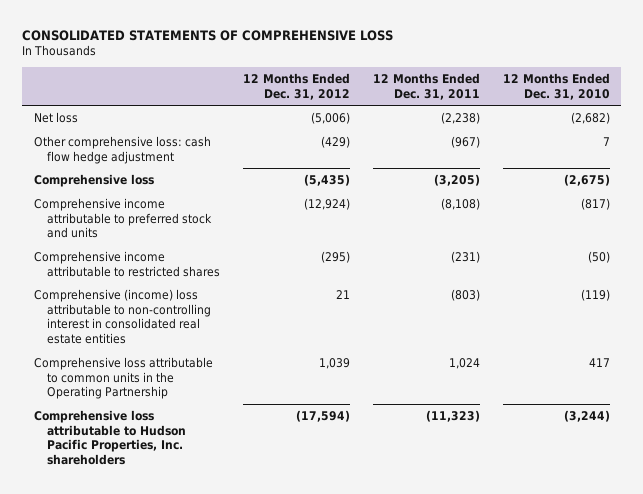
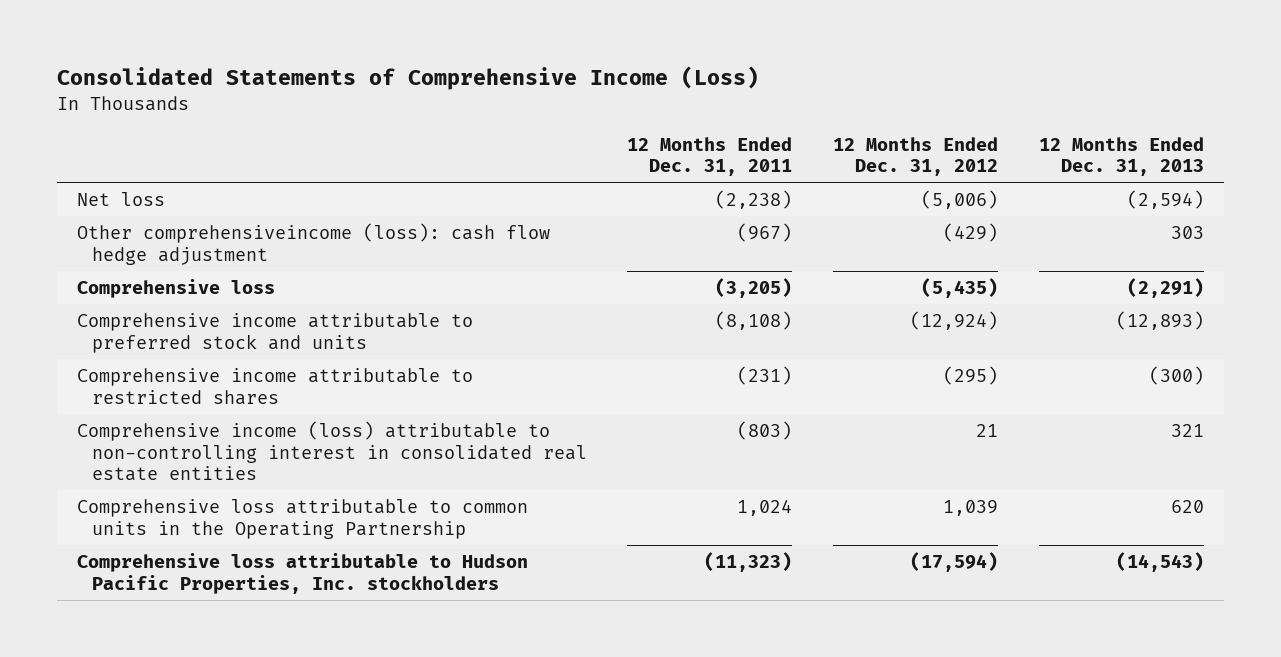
- CONSOLIDATED STATEMENTS OF COMPREHENSIVE LOSS
+ Consolidated Statements of Comprehensive Income (Loss)
- | 12 Months Ended Dec. 31, 2012 | 12 Months Ended Dec. 31, 2011 | 12 Months Ended Dec. 31, 2010
+ | 12 Months Ended Dec. 31, 2011 | 12 Months Ended Dec. 31, 2012 | 12 Months Ended Dec. 31, 2013
- Other comprehensive loss: cash flow hedge adjustment | (429) | (967) | 7
+ Other comprehensiveincome (loss): cash flow hedge adjustment | (967) | (429) | 303
- Comprehensive (income) loss attributable to non-controlling interest in consolidated real estate entities | 21 | (803) | (119)
+ Comprehensive income (loss) attributable to non-controlling interest in consolidated real estate entities | (803) | 21 | 321
- Comprehensive loss attributable to Hudson Pacific Properties, Inc. shareholders | (17,594) | (11,323) | (3,244)
+ Comprehensive loss attributable to Hudson Pacific Properties, Inc. stockholders | (11,323) | (17,594) | (14,543)

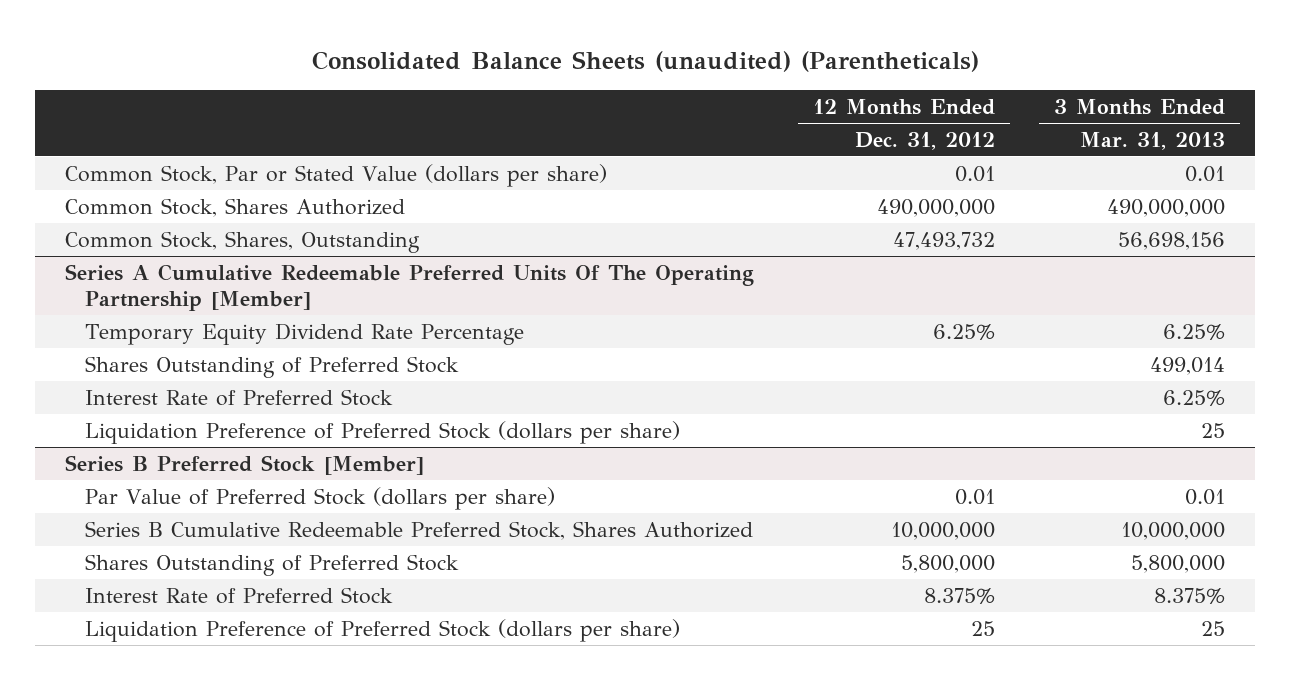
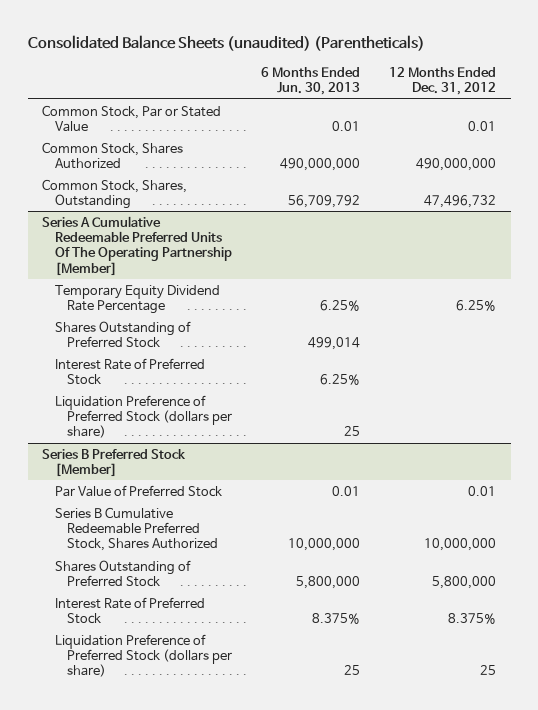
- | 12 Months Ended Dec. 31, 2012 | 3 Months Ended Mar. 31, 2013
+ | 6 Months Ended Jun. 30, 2013 | 12 Months Ended Dec. 31, 2012
- Common Stock, Par or Stated Value (dollars per share) | 0.01 | 0.01
+ Common Stock, Par or Stated Value | 0.01 | 0.01
- Common Stock, Shares, Outstanding | 47,493,732 | 56,698,156
+ Common Stock, Shares, Outstanding | 56,709,792 | 47,496,732
@ Series B Preferred Stock [Member]
- Par Value of Preferred Stock (dollars per share) | 0.01 | 0.01
+ Par Value of Preferred Stock | 0.01 | 0.01

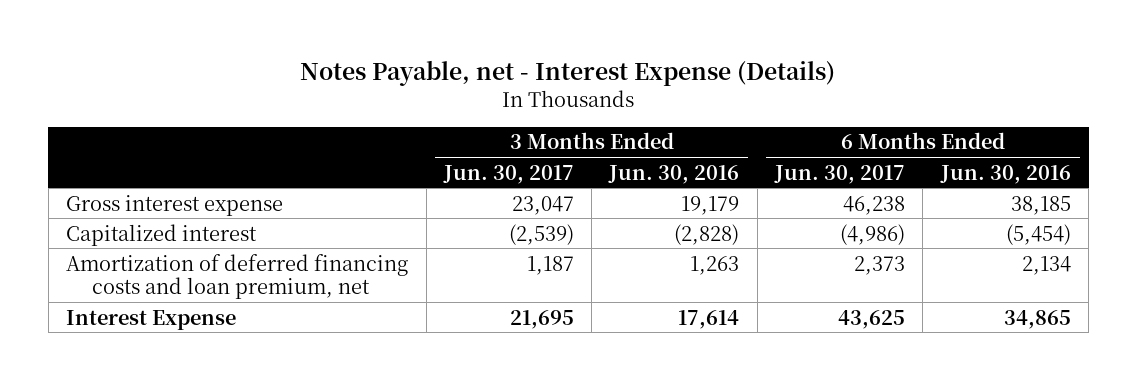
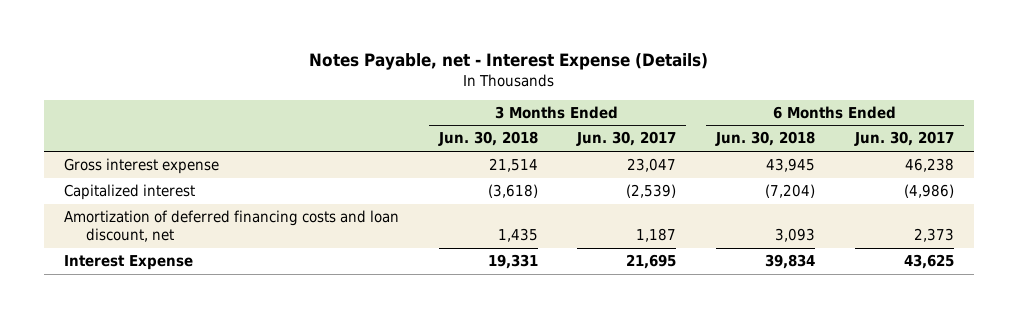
- | 3 Months Ended Jun. 30, 2017 | 3 Months Ended Jun. 30, 2016 | 6 Months Ended Jun. 30, 2017 | 6 Months Ended Jun. 30, 2016
+ | 3 Months Ended Jun. 30, 2018 | 3 Months Ended Jun. 30, 2017 | 6 Months Ended Jun. 30, 2018 | 6 Months Ended Jun. 30, 2017
- Amortization of deferred financing costs and loan premium, net | 1,187 | 1,263 | 2,373 | 2,134
+ Amortization of deferred financing costs and loan discount, net | 1,435 | 1,187 | 3,093 | 2,373

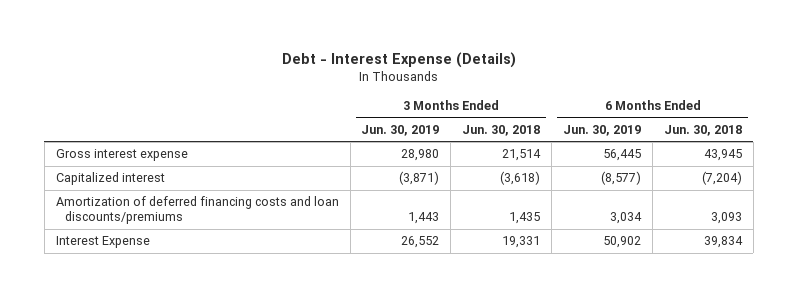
- Notes Payable, net - Interest Expense (Details)
+ Debt - Interest Expense (Details)
- | 3 Months Ended Jun. 30, 2018 | 3 Months Ended Jun. 30, 2017 | 6 Months Ended Jun. 30, 2018 | 6 Months Ended Jun. 30, 2017
+ | 3 Months Ended Jun. 30, 2019 | 3 Months Ended Jun. 30, 2018 | 6 Months Ended Jun. 30, 2019 | 6 Months Ended Jun. 30, 2018
- Amortization of deferred financing costs and loan discount, net | 1,435 | 1,187 | 3,093 | 2,373
+ Amortization of deferred financing costs and loan discounts/premiums | 1,443 | 1,435 | 3,034 | 3,093

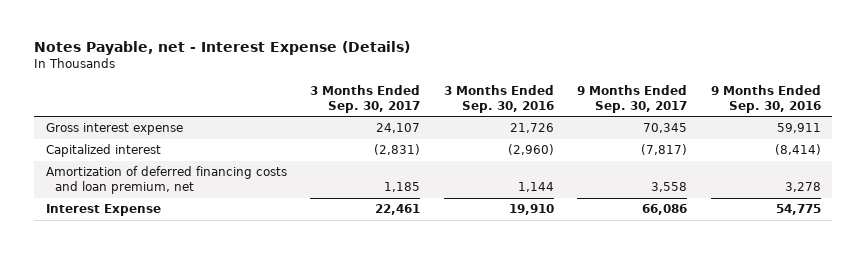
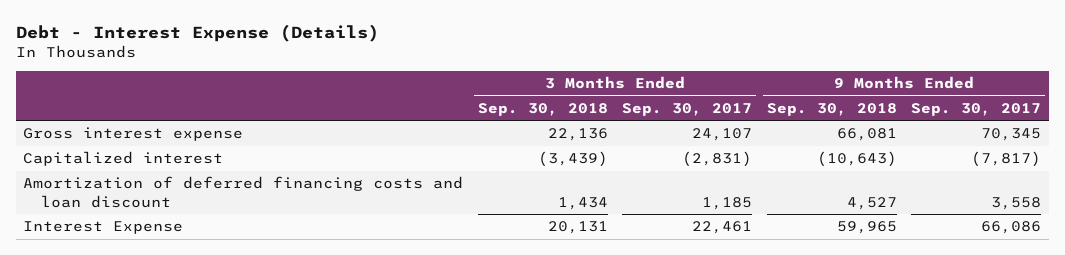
- Notes Payable, net - Interest Expense (Details)
+ Debt - Interest Expense (Details)
- | 3 Months Ended Sep. 30, 2017 | 3 Months Ended Sep. 30, 2016 | 9 Months Ended Sep. 30, 2017 | 9 Months Ended Sep. 30, 2016
+ | 3 Months Ended Sep. 30, 2018 | 3 Months Ended Sep. 30, 2017 | 9 Months Ended Sep. 30, 2018 | 9 Months Ended Sep. 30, 2017
- Amortization of deferred financing costs and loan premium, net | 1,185 | 1,144 | 3,558 | 3,278
+ Amortization of deferred financing costs and loan discount | 1,434 | 1,185 | 4,527 | 3,558

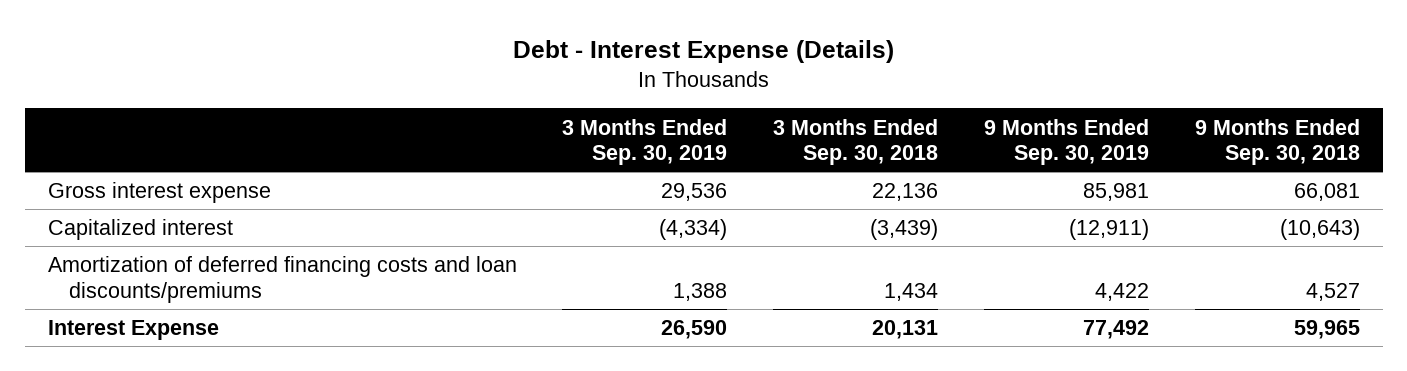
- | 3 Months Ended Sep. 30, 2018 | 3 Months Ended Sep. 30, 2017 | 9 Months Ended Sep. 30, 2018 | 9 Months Ended Sep. 30, 2017
+ | 3 Months Ended Sep. 30, 2019 | 3 Months Ended Sep. 30, 2018 | 9 Months Ended Sep. 30, 2019 | 9 Months Ended Sep. 30, 2018
- Amortization of deferred financing costs and loan discount | 1,434 | 1,185 | 4,527 | 3,558
+ Amortization of deferred financing costs and loan discounts/premiums | 1,388 | 1,434 | 4,422 | 4,527

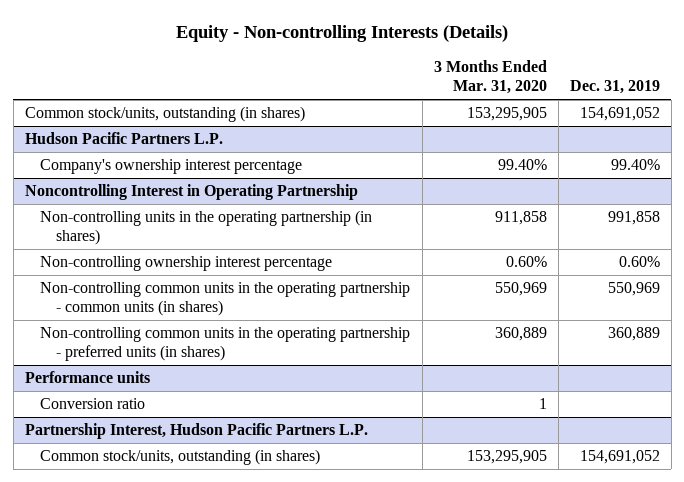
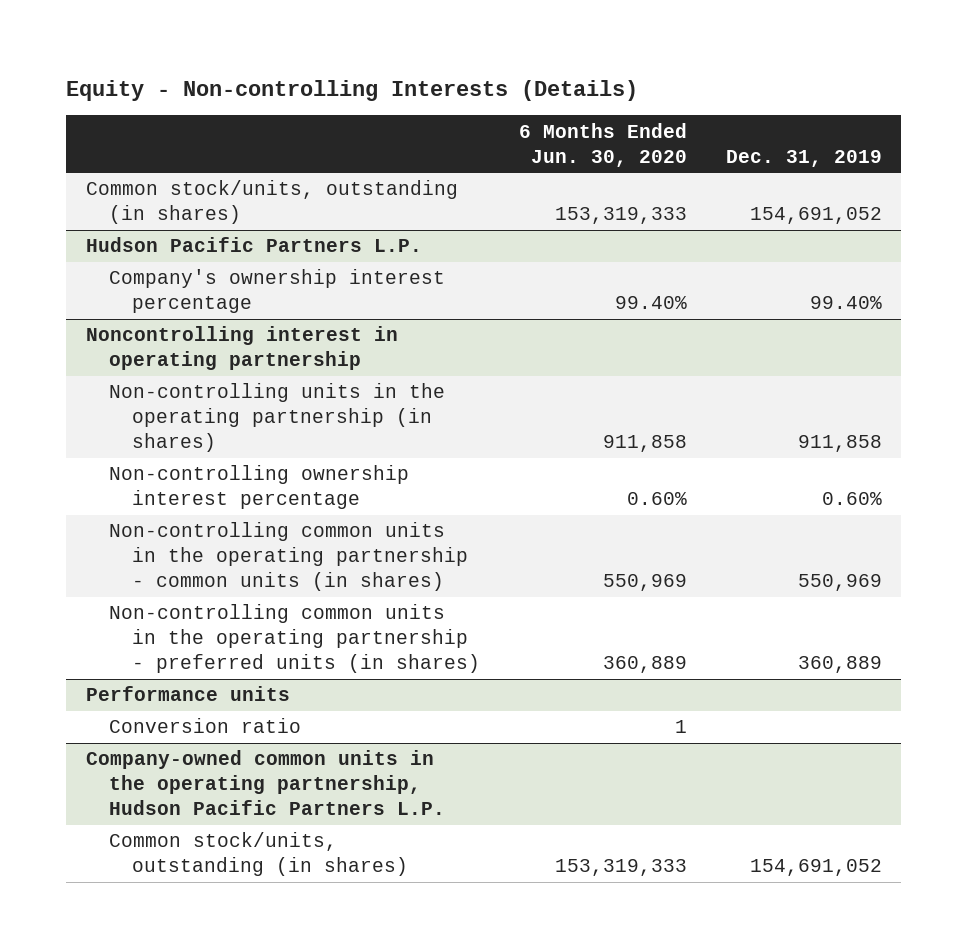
- | 3 Months Ended Mar. 31, 2020 | Dec. 31, 2019
+ | 6 Months Ended Jun. 30, 2020 | Dec. 31, 2019
- Noncontrolling Interest in Operating Partnership
- Non-controlling units in the operating partnership (in shares) | 911,858 | 991,858
+ Noncontrolling interest in operating partnership
+ Non-controlling units in the operating partnership (in shares) | 911,858 | 911,858
- Partnership Interest, Hudson Pacific Partners L.P.
+ Company-owned common units in the operating partnership, Hudson Pacific Partners L.P.

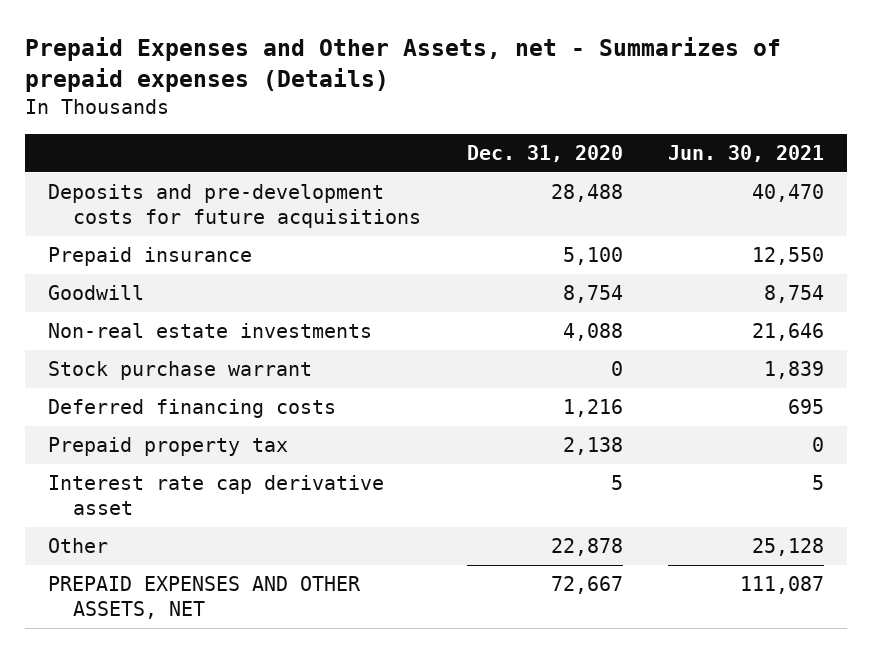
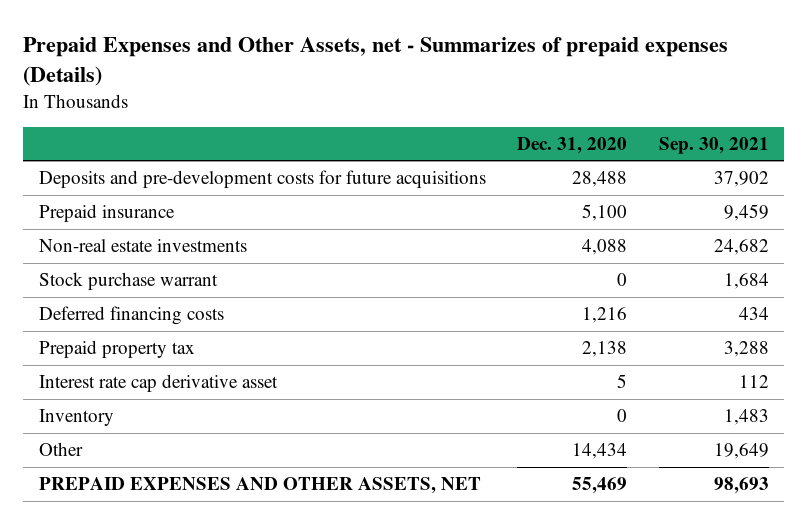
- | Dec. 31, 2020 | Jun. 30, 2021
+ | Dec. 31, 2020 | Sep. 30, 2021
- Goodwill | 8,754 | 8,754
- Other | 22,878 | 25,128
- PREPAID EXPENSES AND OTHER ASSETS, NET | 72,667 | 111,087
+ Inventory | 0 | 1,483
+ Other | 14,434 | 19,649
+ PREPAID EXPENSES AND OTHER ASSETS, NET | 55,469 | 98,693

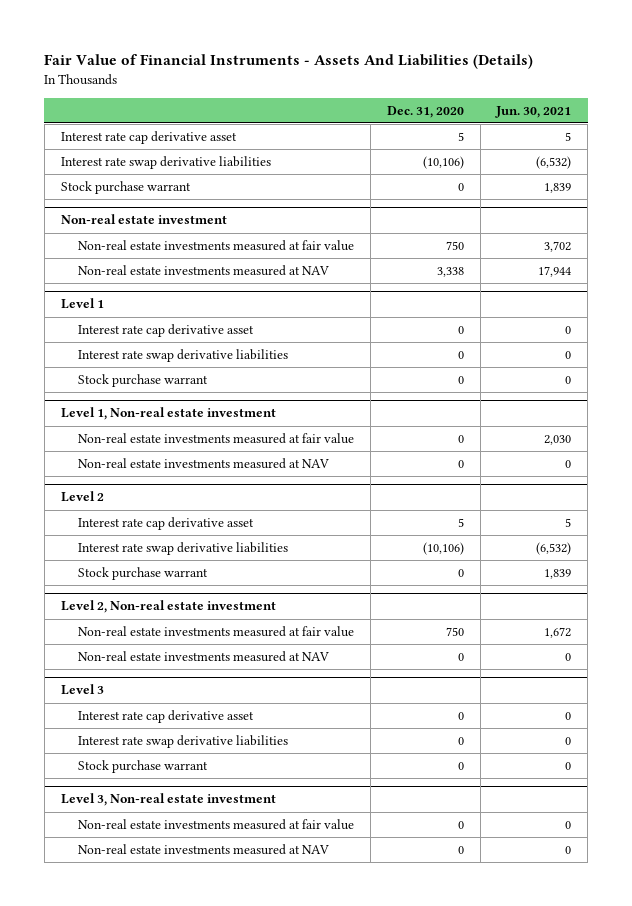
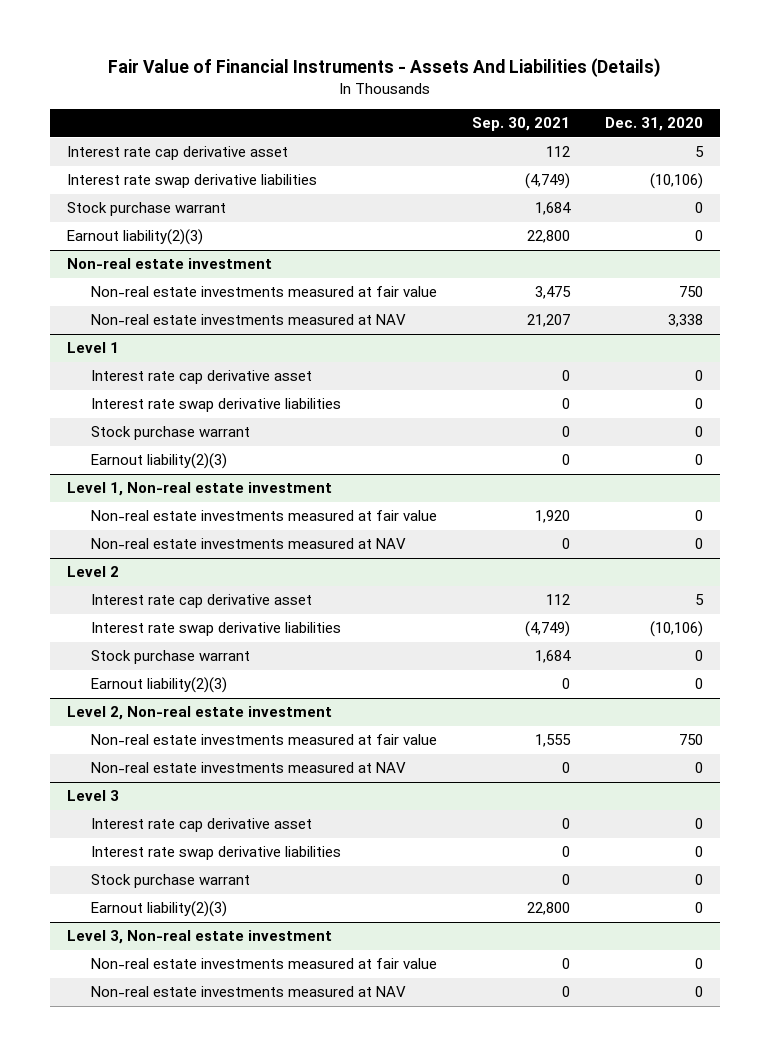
- | Dec. 31, 2020 | Jun. 30, 2021
+ | Sep. 30, 2021 | Dec. 31, 2020
+ Earnout liability(2)(3) | 22,800 | 0
@ Level 1
+ Earnout liability(2)(3) | 0 | 0
@ Level 2
+ Earnout liability(2)(3) | 0 | 0
@ Level 3
+ Earnout liability(2)(3) | 22,800 | 0

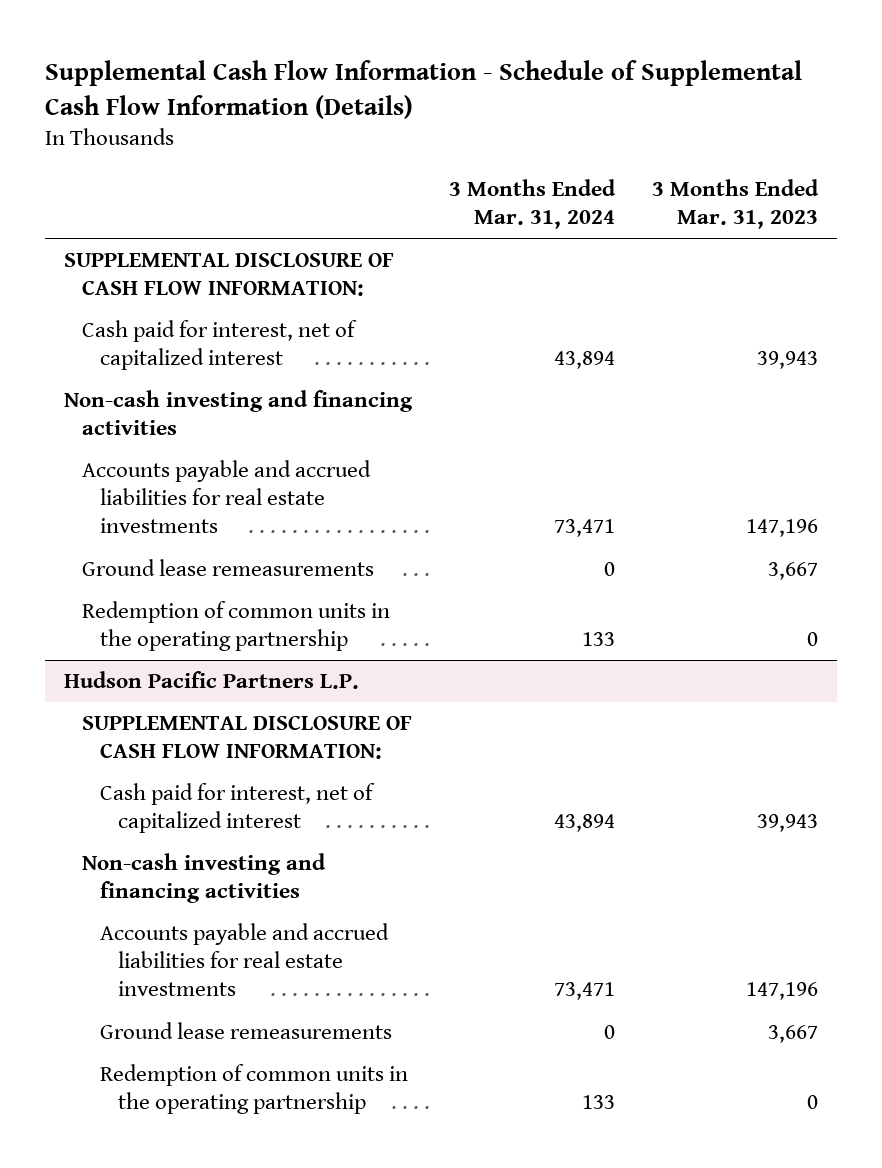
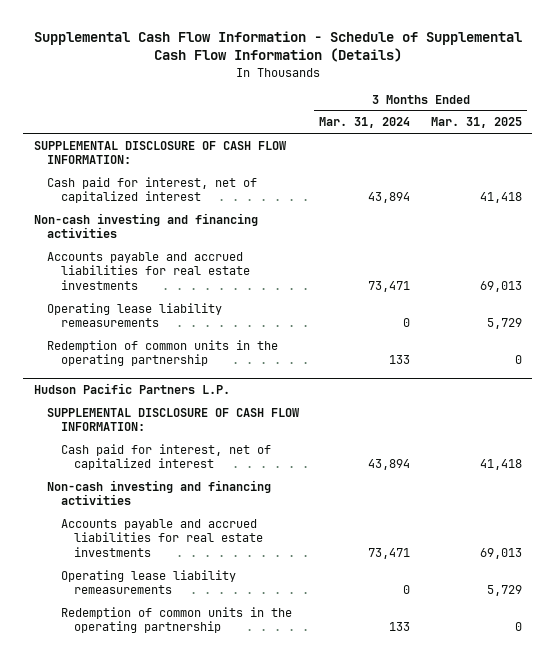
- | 3 Months Ended Mar. 31, 2024 | 3 Months Ended Mar. 31, 2023
+ | 3 Months Ended Mar. 31, 2024 | 3 Months Ended Mar. 31, 2025
- Ground lease remeasurements | 0 | 3,667
+ Operating lease liability remeasurements | 0 | 5,729
@ Hudson Pacific Partners L.P.
- Ground lease remeasurements | 0 | 3,667
+ Operating lease liability remeasurements | 0 | 5,729

